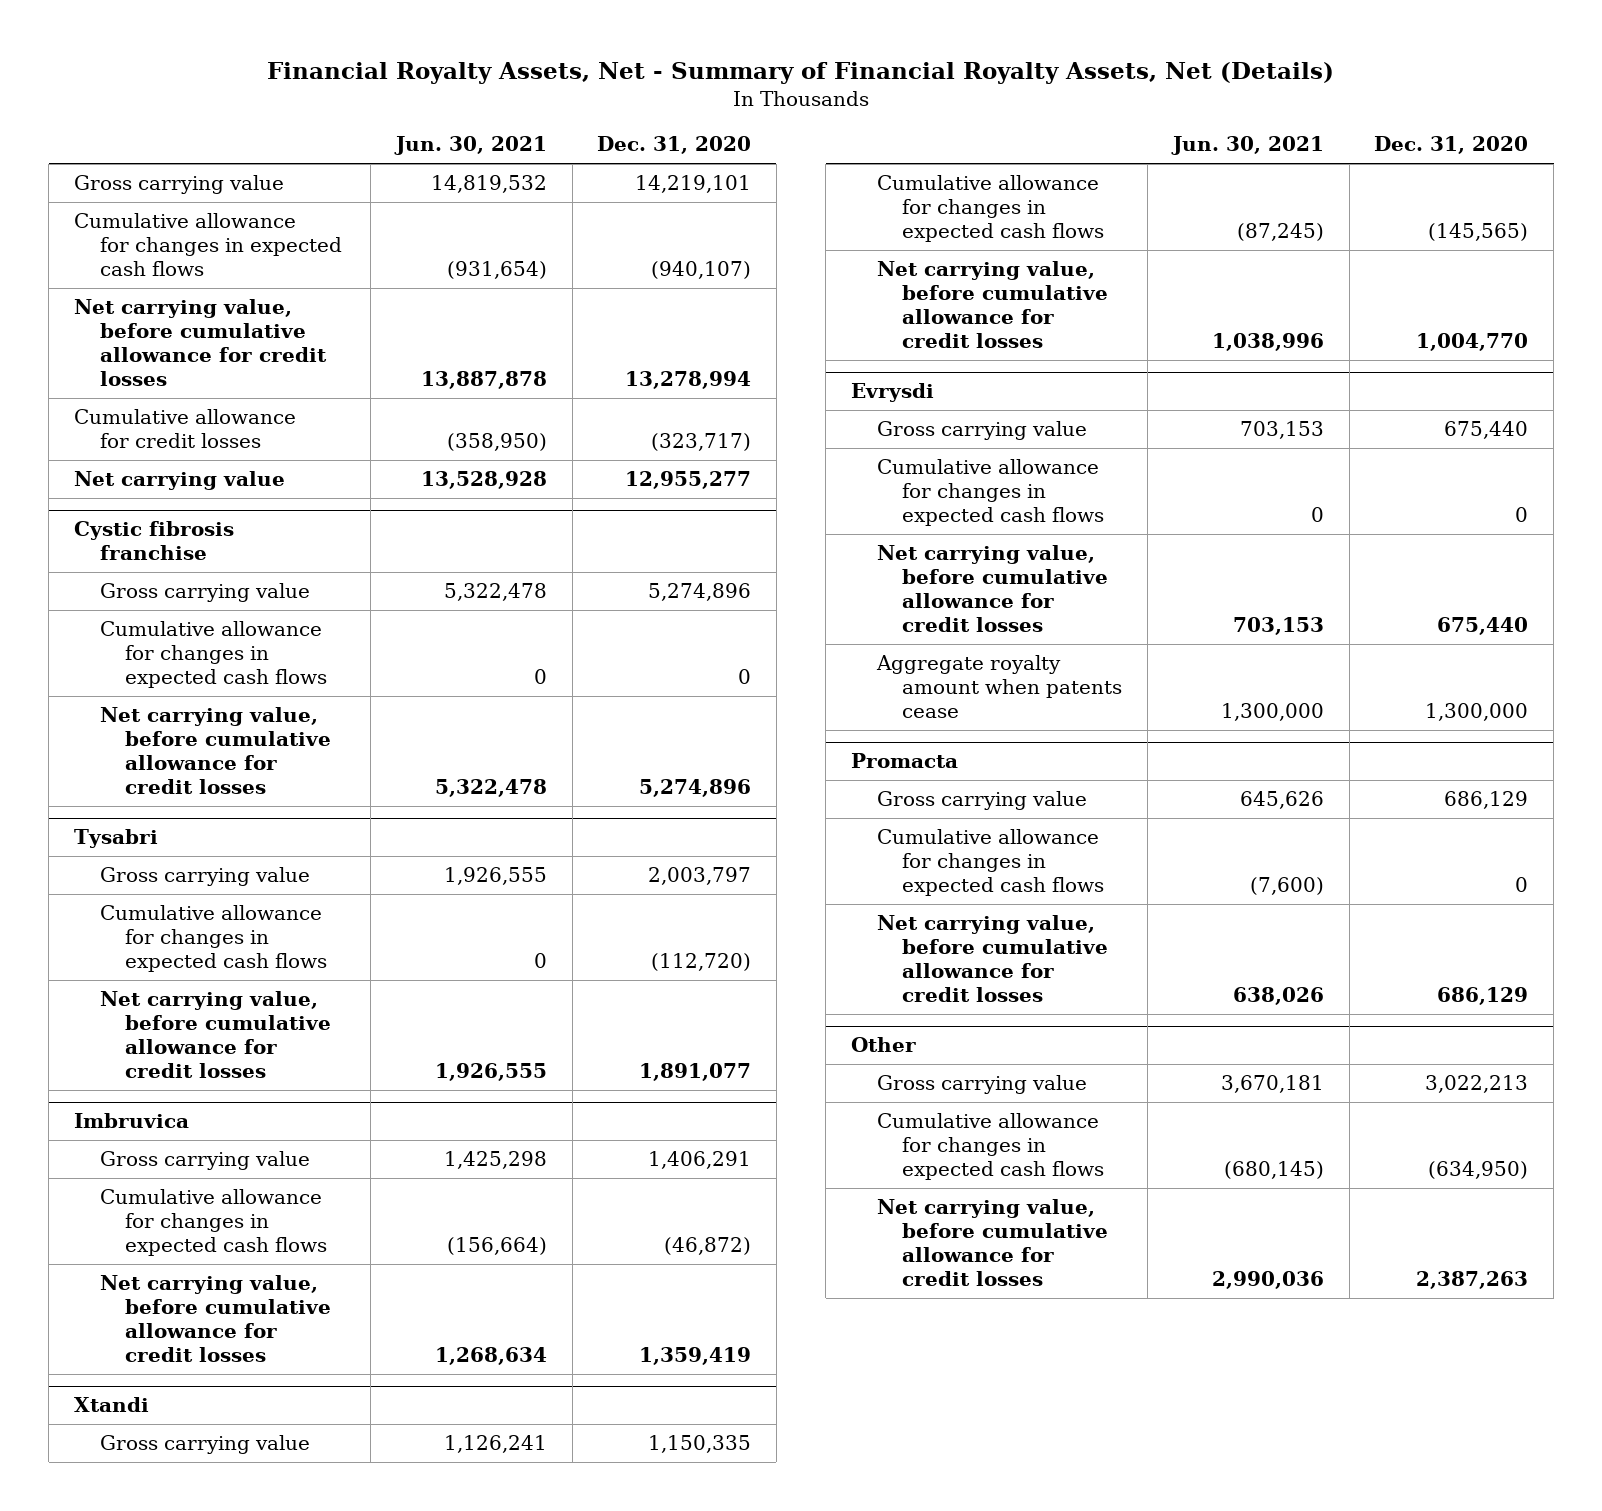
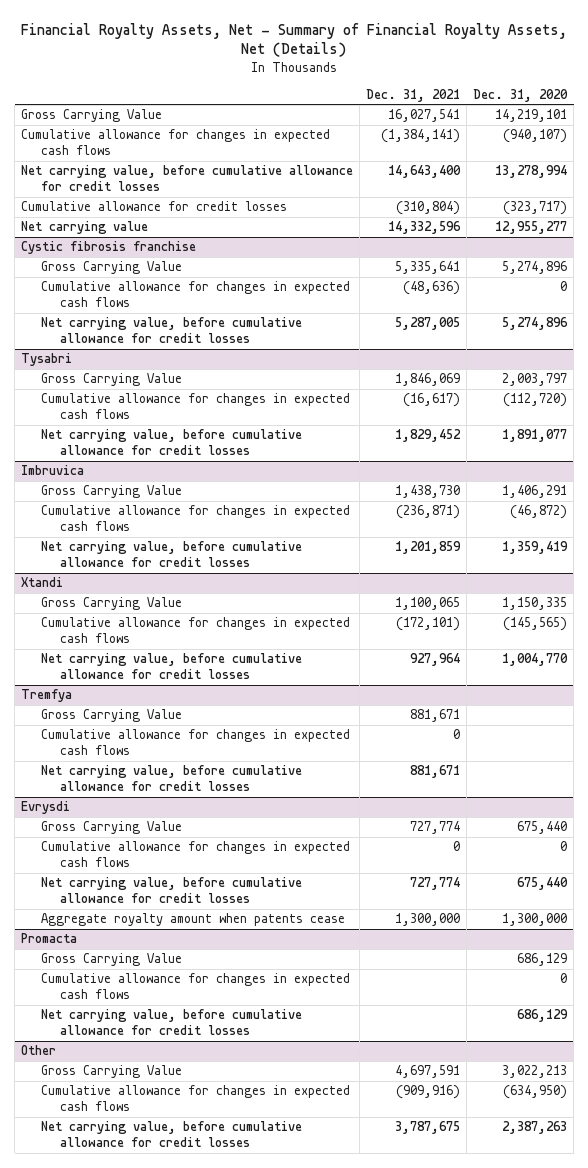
- | Jun. 30, 2021 | Dec. 31, 2020
+ | Dec. 31, 2021 | Dec. 31, 2020
- Gross carrying value | 14,819,532 | 14,219,101
+ Gross Carrying Value | 16,027,541 | 14,219,101
@ Cystic fibrosis franchise
- Gross carrying value | 5,322,478 | 5,274,896
+ Gross Carrying Value | 5,335,641 | 5,274,896
@ Tysabri
- Gross carrying value | 1,926,555 | 2,003,797
+ Gross Carrying Value | 1,846,069 | 2,003,797
@ Imbruvica
- Gross carrying value | 1,425,298 | 1,406,291
+ Gross Carrying Value | 1,438,730 | 1,406,291
@ Xtandi
- Gross carrying value | 1,126,241 | 1,150,335
+ Gross Carrying Value | 1,100,065 | 1,150,335
+ Tremfya
+ Gross Carrying Value | 881,671 |
+ Cumulative allowance for changes in expected cash flows | 0 |
+ Net carrying value, before cumulative allowance for credit losses | 881,671 |
@ Evrysdi
- Gross carrying value | 703,153 | 675,440
+ Gross Carrying Value | 727,774 | 675,440
@ Promacta
- Gross carrying value | 645,626 | 686,129
+ Gross Carrying Value | | 686,129
@ Other
- Gross carrying value | 3,670,181 | 3,022,213
+ Gross Carrying Value | 4,697,591 | 3,022,213

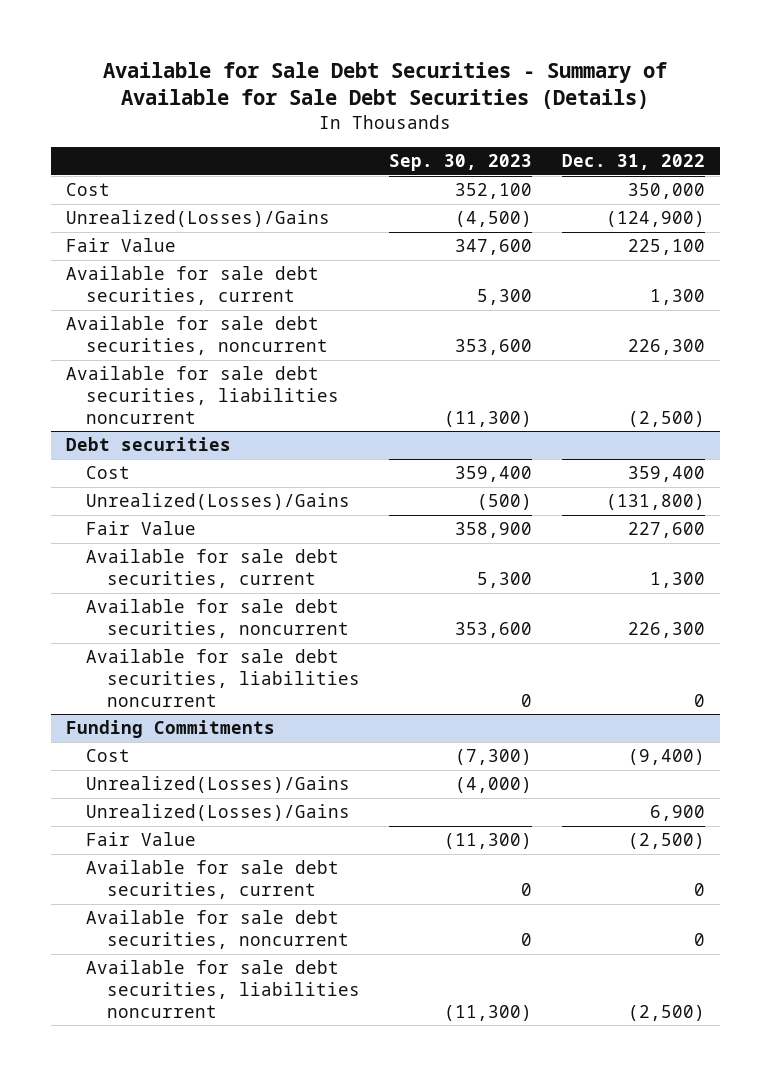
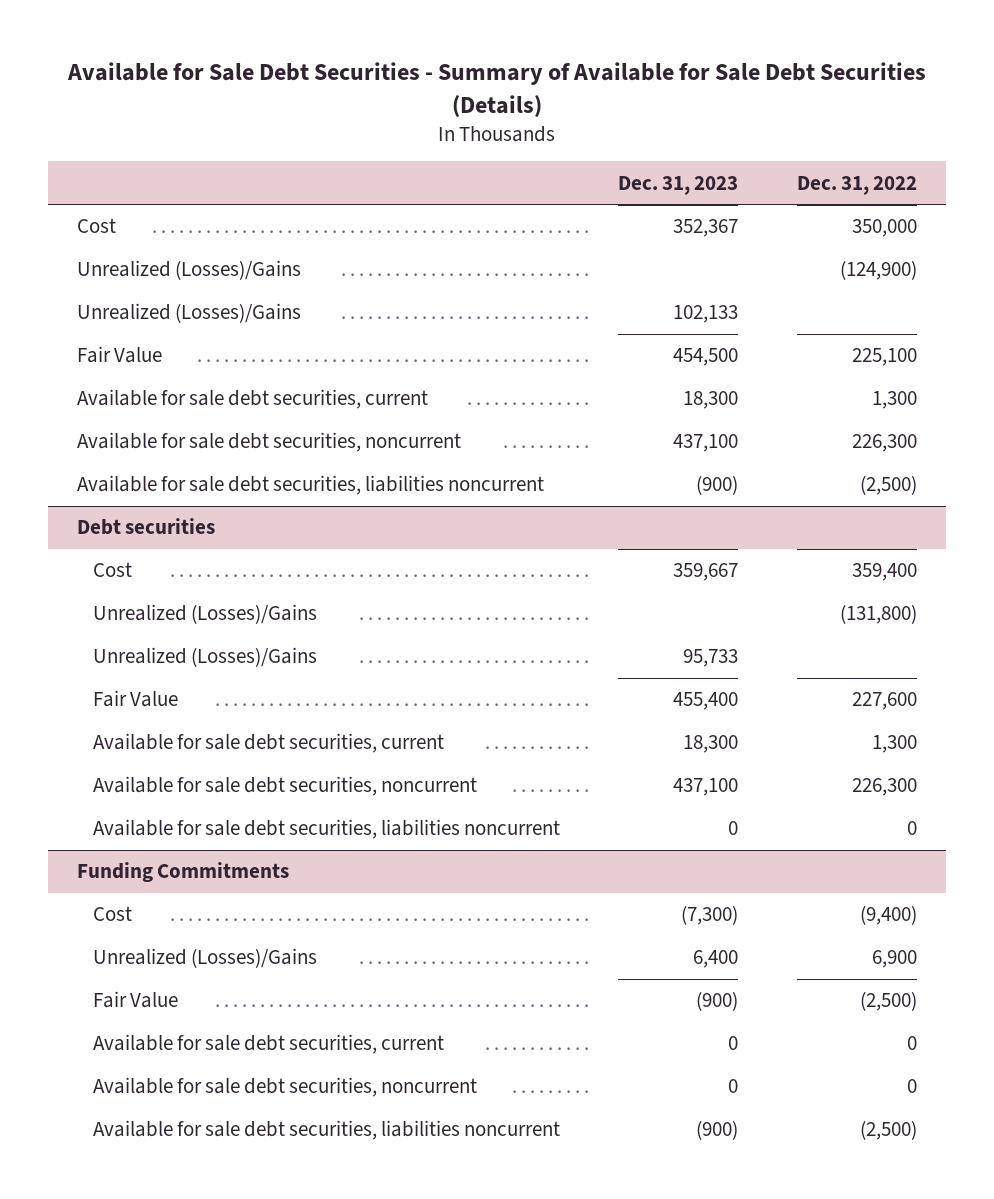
- | Sep. 30, 2023 | Dec. 31, 2022
+ | Dec. 31, 2023 | Dec. 31, 2022
- Unrealized(Losses)/Gains | (4,500) | (124,900)
+ Unrealized (Losses)/Gains | | (124,900)
+ Unrealized (Losses)/Gains | 102,133 |
@ Debt securities
- Unrealized(Losses)/Gains | (500) | (131,800)
+ Unrealized (Losses)/Gains | | (131,800)
+ Unrealized (Losses)/Gains | 95,733 |
@ Funding Commitments
- Unrealized(Losses)/Gains | (4,000) |
- Unrealized(Losses)/Gains | | 6,900
+ Unrealized (Losses)/Gains | 6,400 | 6,900

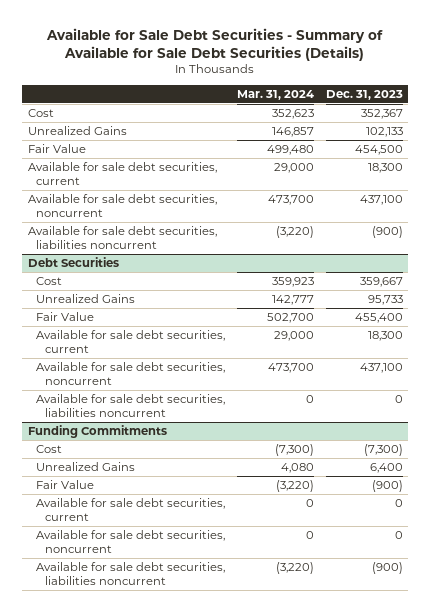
- | Dec. 31, 2023 | Dec. 31, 2022
+ | Mar. 31, 2024 | Dec. 31, 2023
- Unrealized (Losses)/Gains | | (124,900)
- Unrealized (Losses)/Gains | 102,133 |
+ Unrealized Gains | 146,857 | 102,133
- Debt securities
+ Debt Securities
- Unrealized (Losses)/Gains | | (131,800)
- Unrealized (Losses)/Gains | 95,733 |
+ Unrealized Gains | 142,777 | 95,733
@ Funding Commitments
- Unrealized (Losses)/Gains | 6,400 | 6,900
+ Unrealized Gains | 4,080 | 6,400

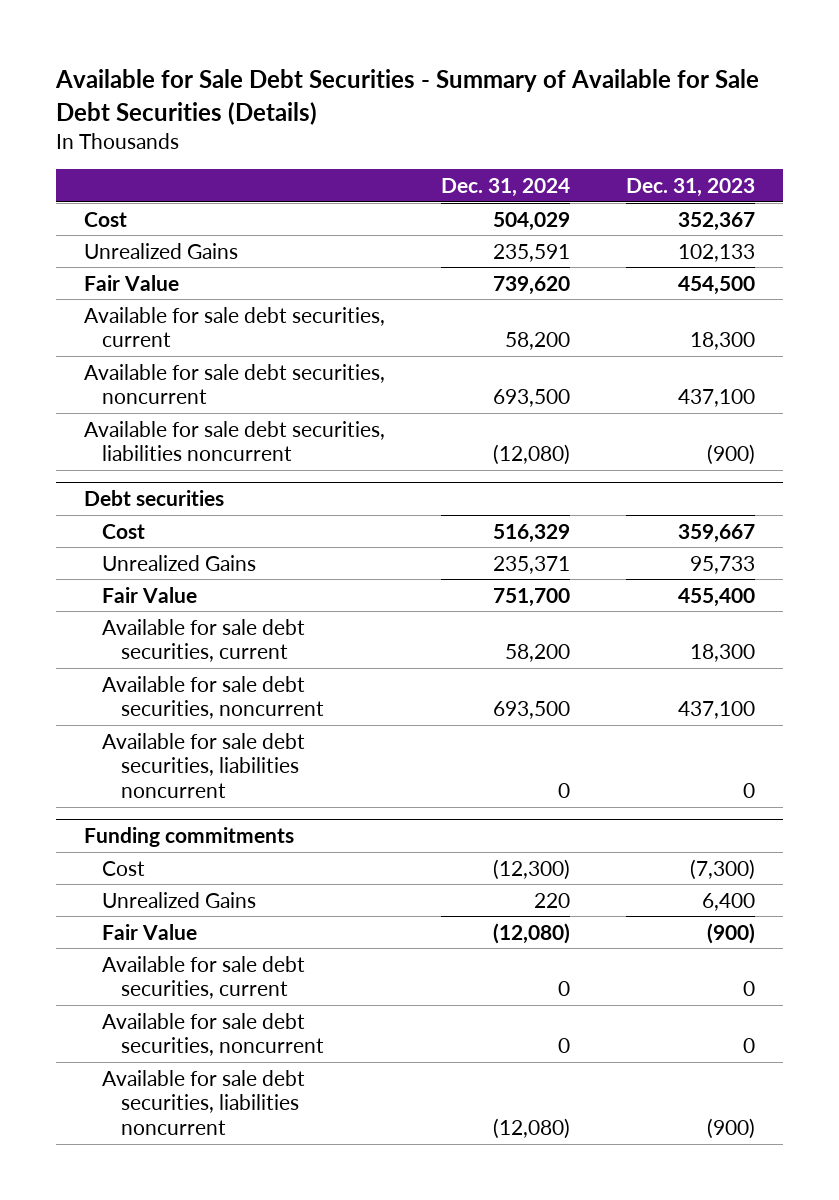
- | Mar. 31, 2024 | Dec. 31, 2023
+ | Dec. 31, 2024 | Dec. 31, 2023
- Debt Securities
+ Debt securities
- Funding Commitments
+ Funding commitments

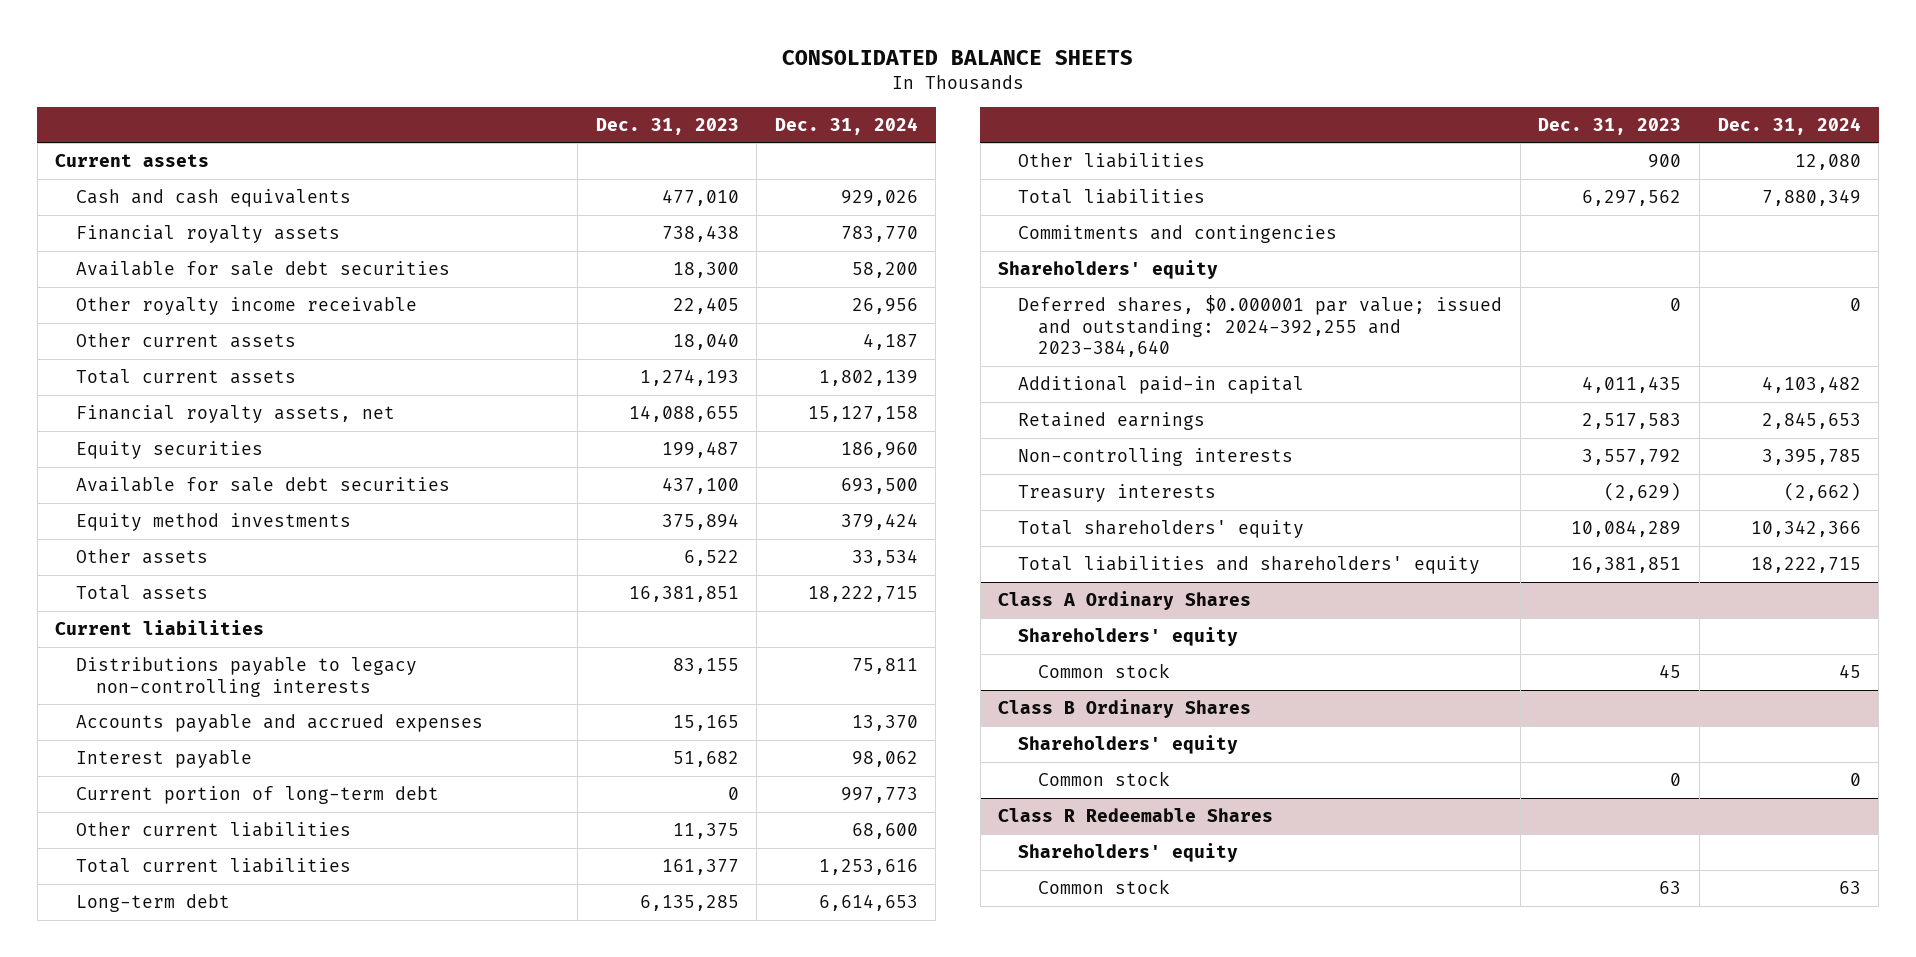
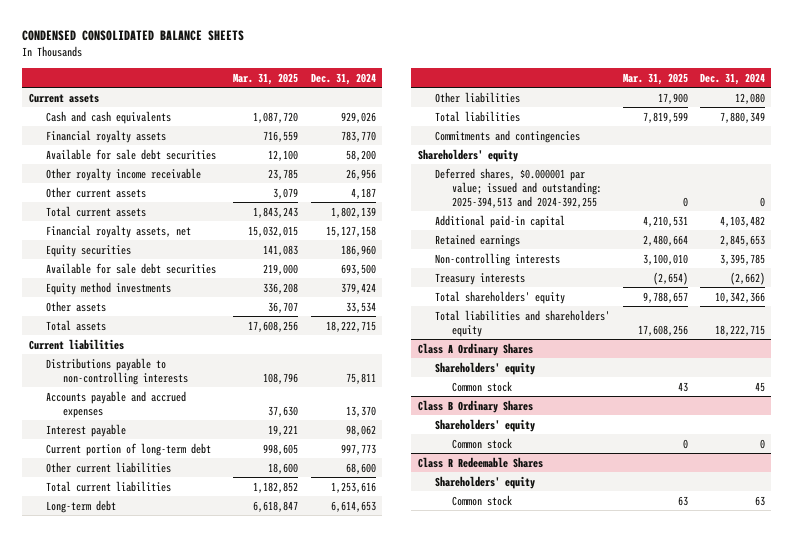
- CONSOLIDATED BALANCE SHEETS
+ CONDENSED CONSOLIDATED BALANCE SHEETS
- | Dec. 31, 2023 | Dec. 31, 2024
+ | Mar. 31, 2025 | Dec. 31, 2024
- Distributions payable to legacy non-controlling interests | 83,155 | 75,811
+ Distributions payable to non-controlling interests | 108,796 | 75,811
- Deferred shares, $0.000001 par value; issued and outstanding: 2024-392,255 and 2023-384,640 | 0 | 0
+ Deferred shares, $0.000001 par value; issued and outstanding: 2025-394,513 and 2024-392,255 | 0 | 0

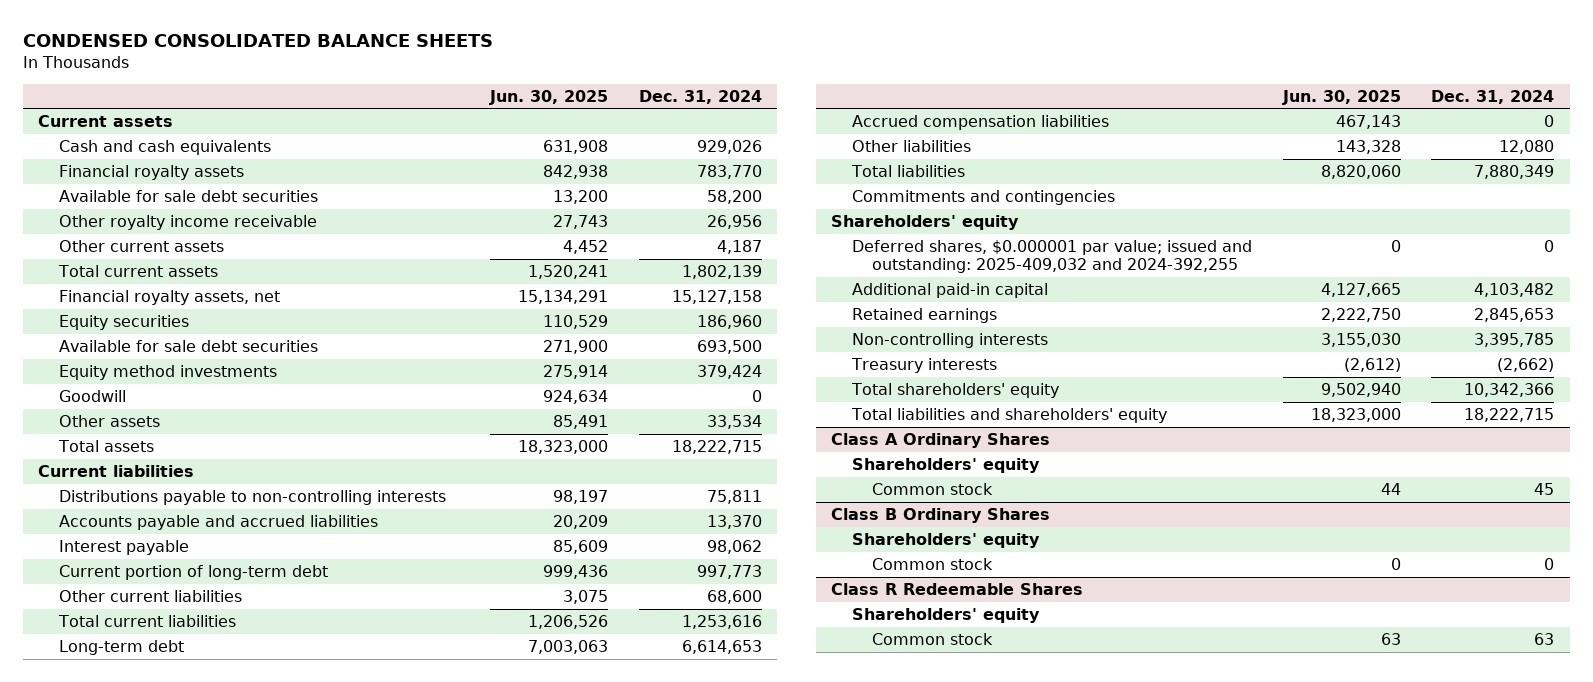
- | Mar. 31, 2025 | Dec. 31, 2024
+ | Jun. 30, 2025 | Dec. 31, 2024
+ Goodwill | 924,634 | 0
- Accounts payable and accrued expenses | 37,630 | 13,370
+ Accounts payable and accrued liabilities | 20,209 | 13,370
+ Accrued compensation liabilities | 467,143 | 0
- Deferred shares, $0.000001 par value; issued and outstanding: 2025-394,513 and 2024-392,255 | 0 | 0
+ Deferred shares, $0.000001 par value; issued and outstanding: 2025-409,032 and 2024-392,255 | 0 | 0

